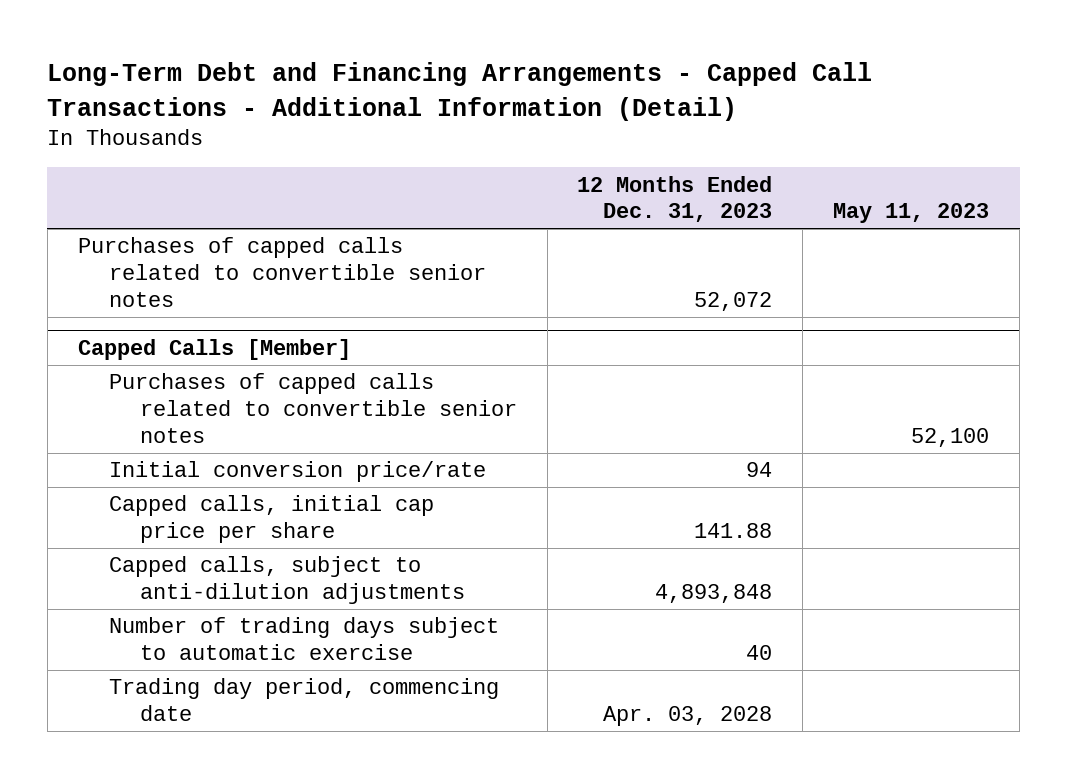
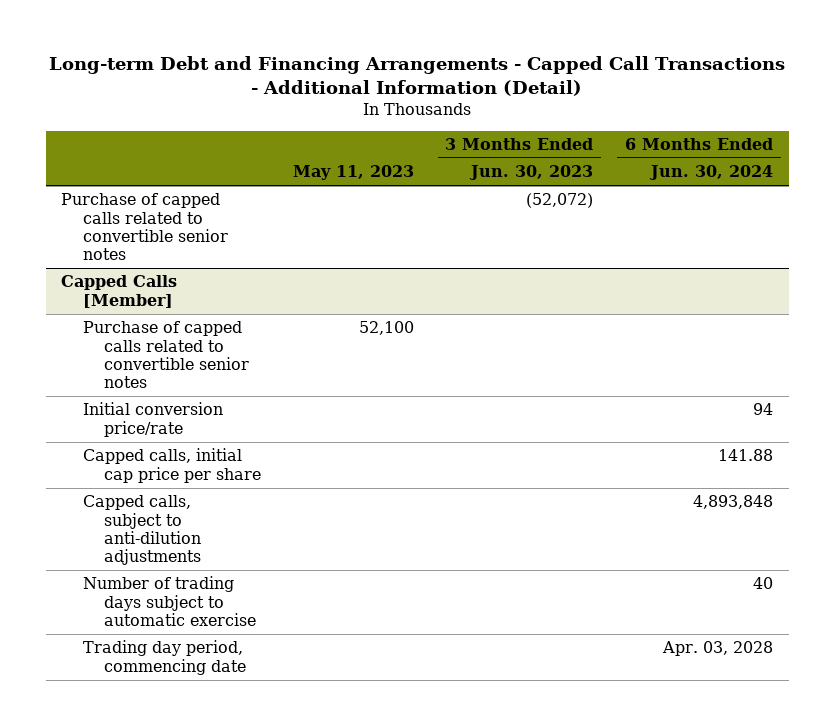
- Long-Term Debt and Financing Arrangements - Capped Call Transactions - Additional Information (Detail)
+ Long-term Debt and Financing Arrangements - Capped Call Transactions - Additional Information (Detail)
- | 12 Months Ended Dec. 31, 2023 | May 11, 2023
+ | May 11, 2023 | 3 Months Ended Jun. 30, 2023 | 6 Months Ended Jun. 30, 2024
- Purchases of capped calls related to convertible senior notes | 52,072 |
+ Purchase of capped calls related to convertible senior notes | | (52,072) |
@ Capped Calls [Member]
- Purchases of capped calls related to convertible senior notes | | 52,100
+ Purchase of capped calls related to convertible senior notes | 52,100 | |

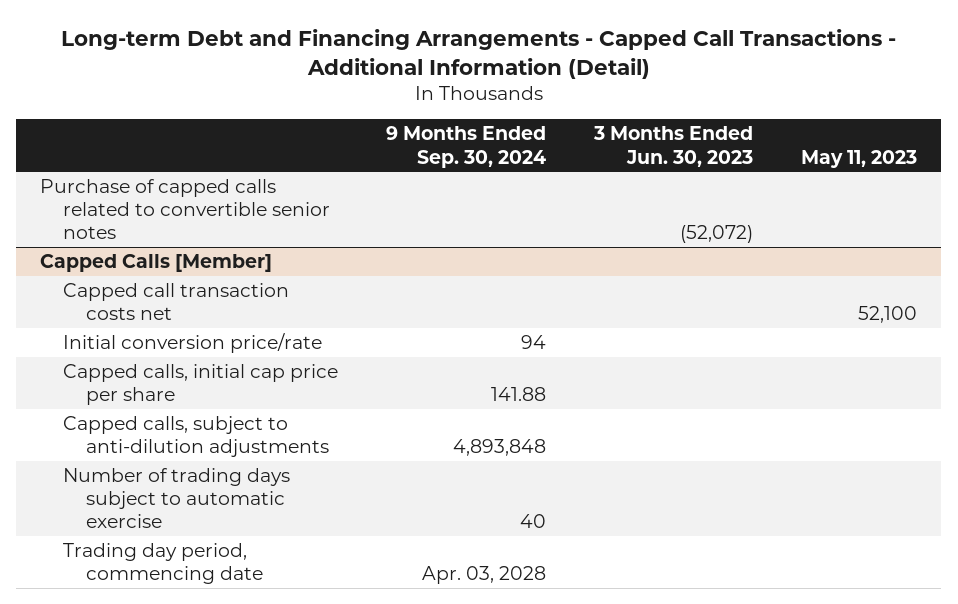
- | May 11, 2023 | 3 Months Ended Jun. 30, 2023 | 6 Months Ended Jun. 30, 2024
+ | 9 Months Ended Sep. 30, 2024 | 3 Months Ended Jun. 30, 2023 | May 11, 2023
@ Capped Calls [Member]
- Purchase of capped calls related to convertible senior notes | 52,100 | |
+ Capped call transaction costs net | | | 52,100

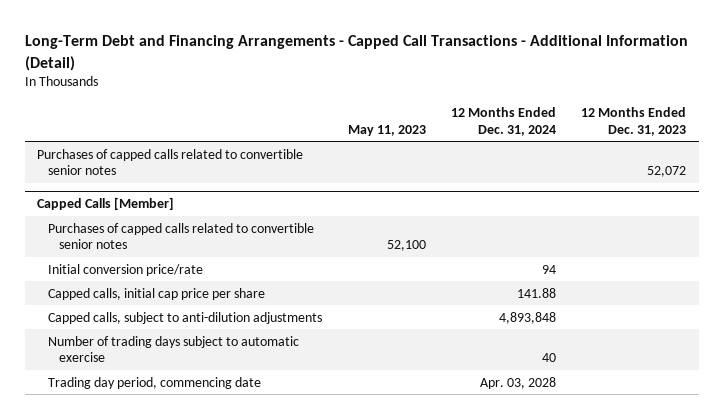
- Long-term Debt and Financing Arrangements - Capped Call Transactions - Additional Information (Detail)
+ Long-Term Debt and Financing Arrangements - Capped Call Transactions - Additional Information (Detail)
- | 9 Months Ended Sep. 30, 2024 | 3 Months Ended Jun. 30, 2023 | May 11, 2023
+ | May 11, 2023 | 12 Months Ended Dec. 31, 2024 | 12 Months Ended Dec. 31, 2023
- Purchase of capped calls related to convertible senior notes | | (52,072) |
+ Purchases of capped calls related to convertible senior notes | | | 52,072
@ Capped Calls [Member]
- Capped call transaction costs net | | | 52,100
+ Purchases of capped calls related to convertible senior notes | 52,100 | |

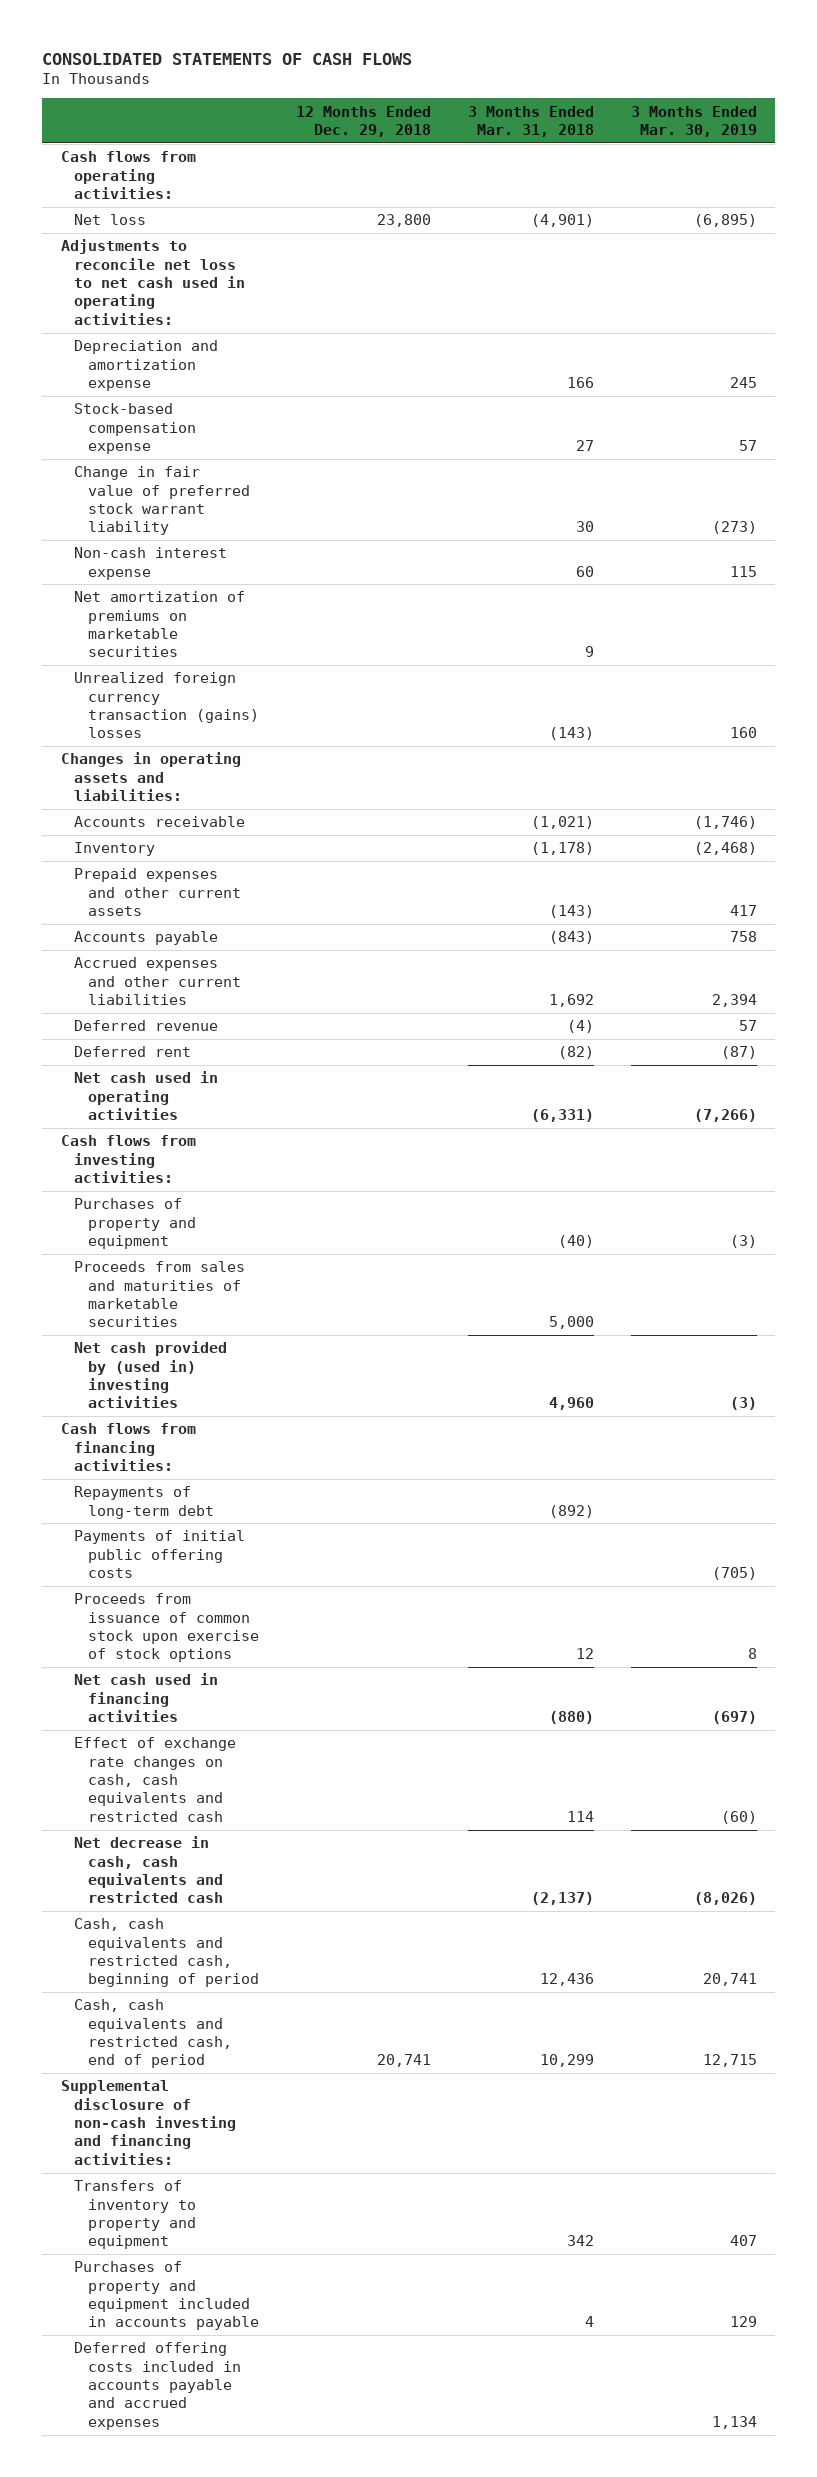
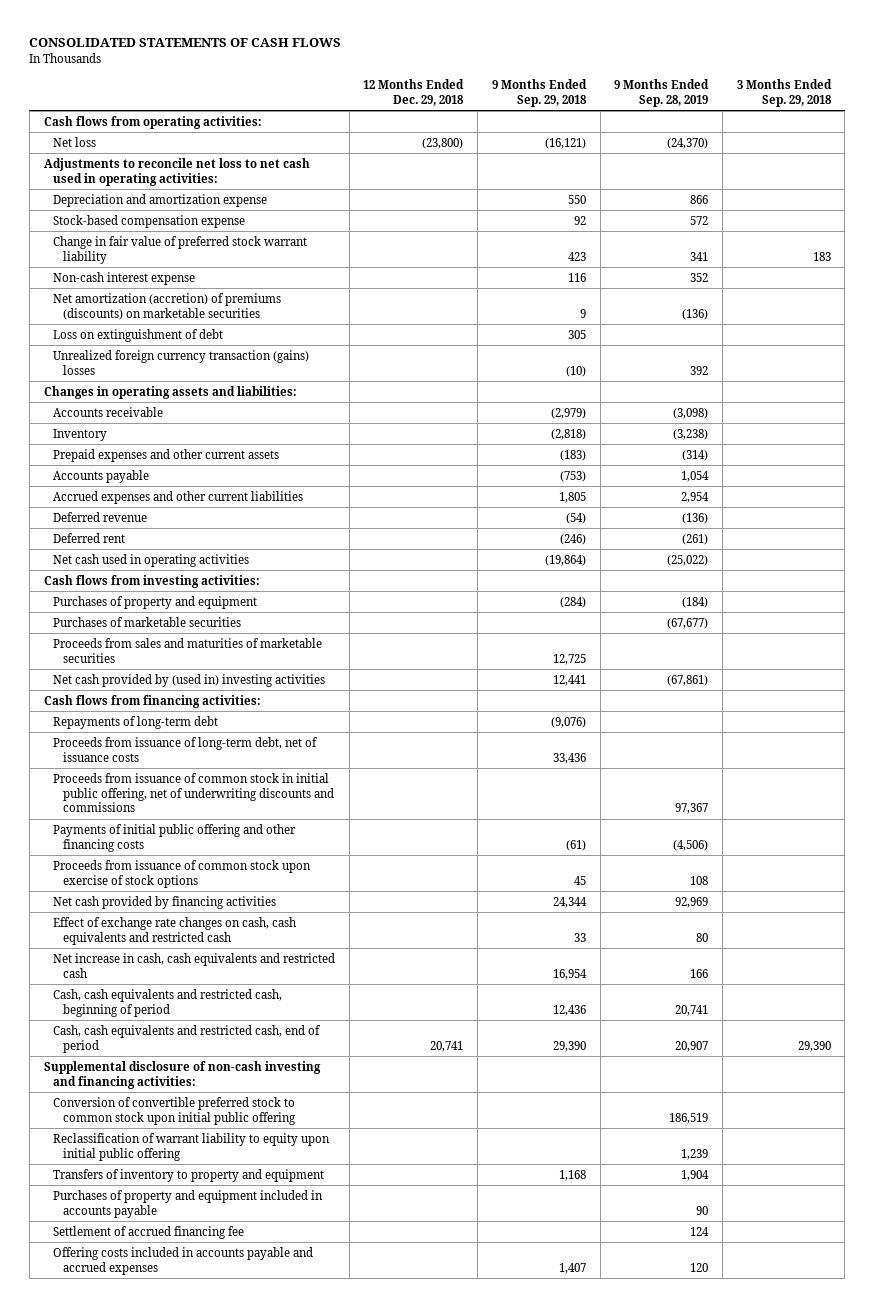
- | 12 Months Ended Dec. 29, 2018 | 3 Months Ended Mar. 31, 2018 | 3 Months Ended Mar. 30, 2019
+ | 12 Months Ended Dec. 29, 2018 | 9 Months Ended Sep. 29, 2018 | 9 Months Ended Sep. 28, 2019 | 3 Months Ended Sep. 29, 2018
- Net loss | 23,800 | (4,901) | (6,895)
+ Net loss | (23,800) | (16,121) | (24,370) |
- Net amortization of premiums on marketable securities | | 9 |
+ Net amortization (accretion) of premiums (discounts) on marketable securities | | 9 | (136) |
+ Loss on extinguishment of debt | | 305 | |
+ Purchases of marketable securities | | | (67,677) |
- Payments of initial public offering costs | | | (705)
+ Proceeds from issuance of long-term debt, net of issuance costs | | 33,436 | |
+ Proceeds from issuance of common stock in initial public offering, net of underwriting discounts and commissions | | | 97,367 |
+ Payments of initial public offering and other financing costs | | (61) | (4,506) |
- Net cash used in financing activities | | (880) | (697)
+ Net cash provided by financing activities | | 24,344 | 92,969 |
- Net decrease in cash, cash equivalents and restricted cash | | (2,137) | (8,026)
+ Net increase in cash, cash equivalents and restricted cash | | 16,954 | 166 |
+ Conversion of convertible preferred stock to common stock upon initial public offering | | | 186,519 |
+ Reclassification of warrant liability to equity upon initial public offering | | | 1,239 |
- Deferred offering costs included in accounts payable and accrued expenses | | | 1,134
+ Settlement of accrued financing fee | | | 124 |
+ Offering costs included in accounts payable and accrued expenses | | 1,407 | 120 |

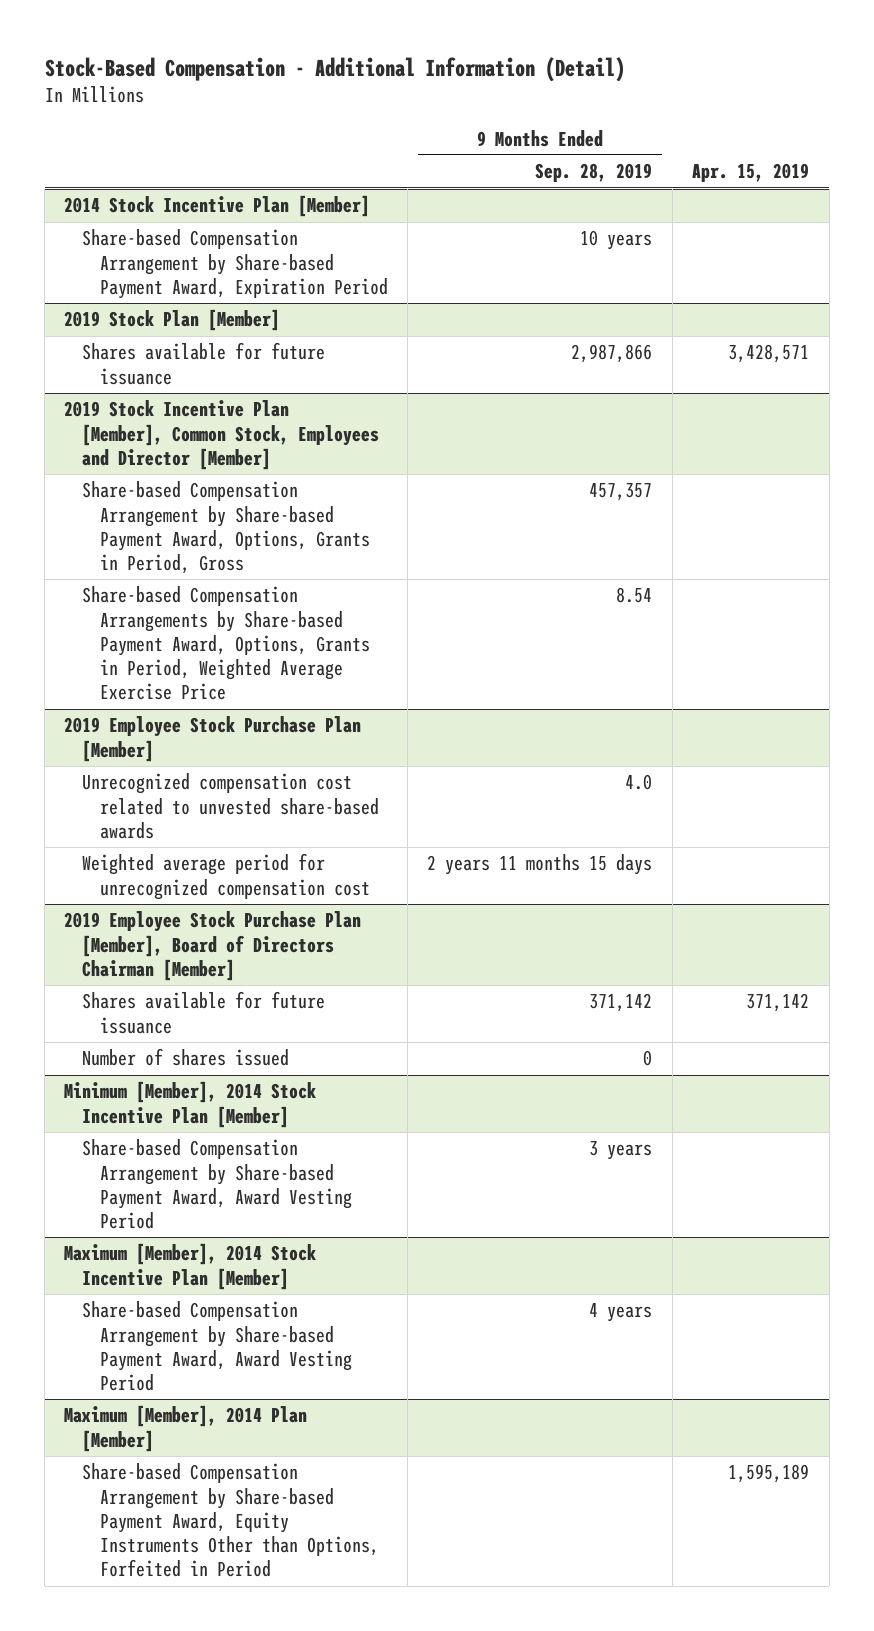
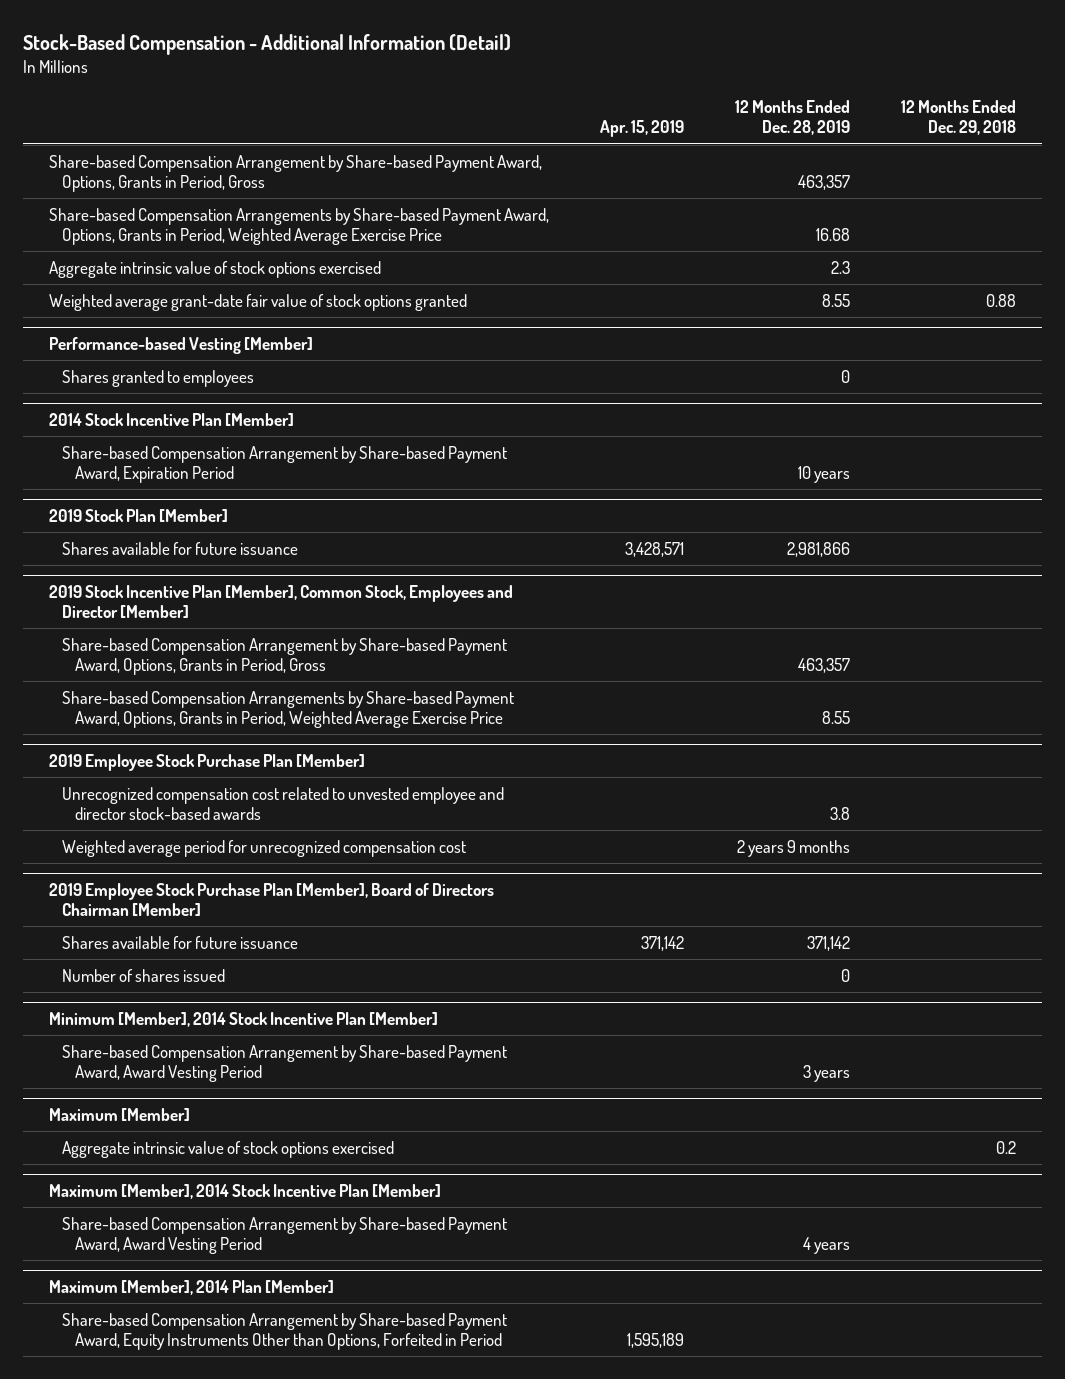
- | 9 Months Ended Sep. 28, 2019 | Apr. 15, 2019
+ | Apr. 15, 2019 | 12 Months Ended Dec. 28, 2019 | 12 Months Ended Dec. 29, 2018
+ Share-based Compensation Arrangement by Share-based Payment Award, Options, Grants in Period, Gross | | 463,357 |
+ Share-based Compensation Arrangements by Share-based Payment Award, Options, Grants in Period, Weighted Average Exercise Price | | 16.68 |
+ Aggregate intrinsic value of stock options exercised | | 2.3 |
+ Weighted average grant-date fair value of stock options granted | | 8.55 | 0.88
+ Performance-based Vesting [Member]
+ Shares granted to employees | | 0 |
@ 2019 Employee Stock Purchase Plan [Member]
- Unrecognized compensation cost related to unvested share-based awards | 4.0 |
+ Unrecognized compensation cost related to unvested employee and director stock-based awards | | 3.8 |
+ Maximum [Member]
+ Aggregate intrinsic value of stock options exercised | | | 0.2

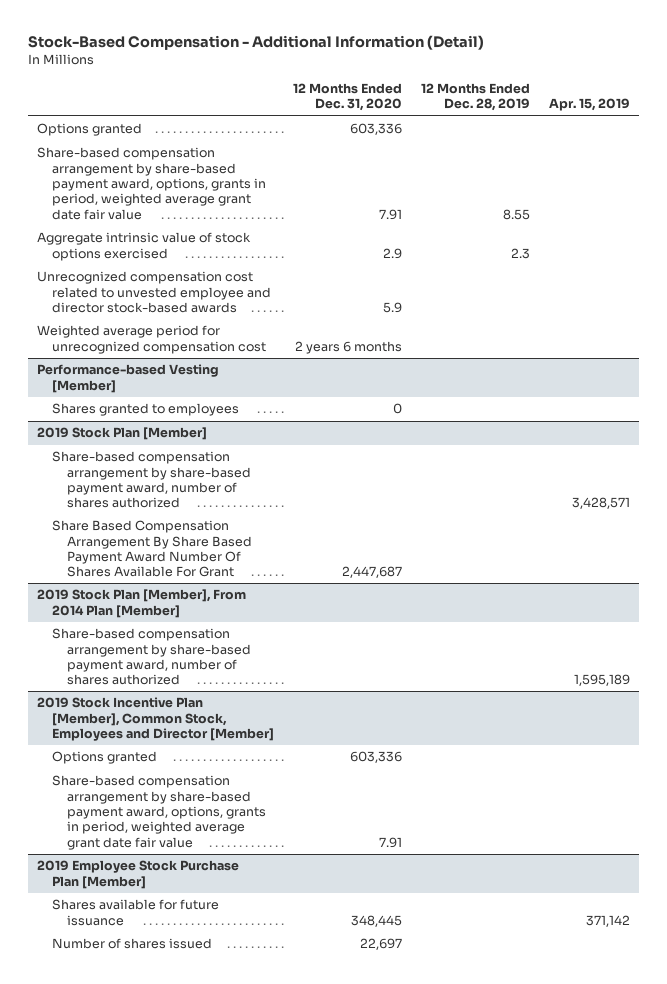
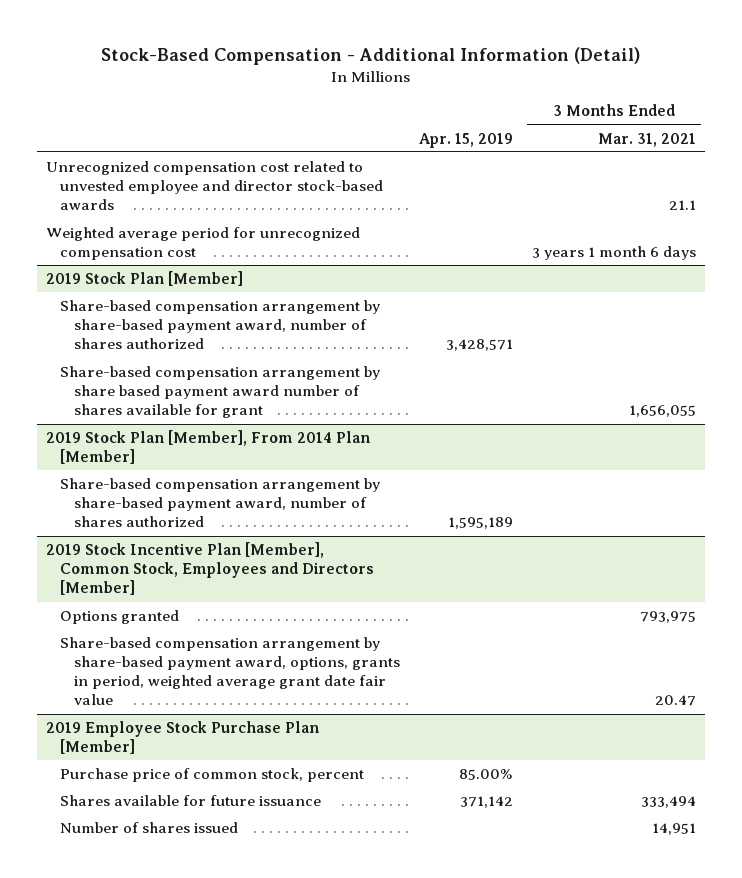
- | 12 Months Ended Dec. 31, 2020 | 12 Months Ended Dec. 28, 2019 | Apr. 15, 2019
+ | Apr. 15, 2019 | 3 Months Ended Mar. 31, 2021
- Options granted | 603,336 | |
- Share-based compensation arrangement by share-based payment award, options, grants in period, weighted average grant date fair value | 7.91 | 8.55 |
- Aggregate intrinsic value of stock options exercised | 2.9 | 2.3 |
- Performance-based Vesting [Member]
- Shares granted to employees | 0 | |
@ 2019 Stock Plan [Member]
- Share Based Compensation Arrangement By Share Based Payment Award Number Of Shares Available For Grant | 2,447,687 | |
+ Share-based compensation arrangement by share based payment award number of shares available for grant | | 1,656,055
- 2019 Stock Incentive Plan [Member], Common Stock, Employees and Director [Member]
+ 2019 Stock Incentive Plan [Member], Common Stock, Employees and Directors [Member]
@ 2019 Employee Stock Purchase Plan [Member]
+ Purchase price of common stock, percent | 85.00% |

